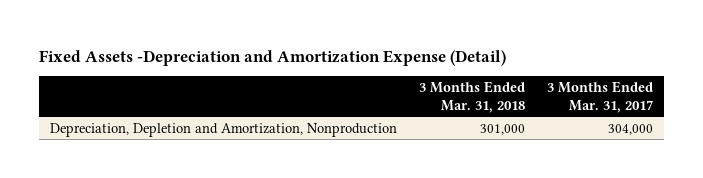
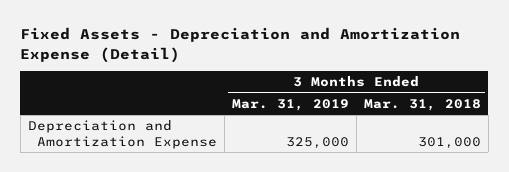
- Fixed Assets -Depreciation and Amortization Expense (Detail)
+ Fixed Assets - Depreciation and Amortization Expense (Detail)
- | 3 Months Ended Mar. 31, 2018 | 3 Months Ended Mar. 31, 2017
+ | 3 Months Ended Mar. 31, 2019 | 3 Months Ended Mar. 31, 2018
- Depreciation, Depletion and Amortization, Nonproduction | 301,000 | 304,000
+ Depreciation and Amortization Expense | 325,000 | 301,000

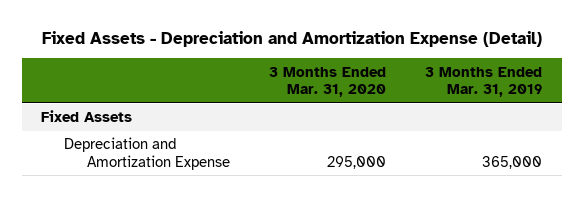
- | 3 Months Ended Mar. 31, 2019 | 3 Months Ended Mar. 31, 2018
+ | 3 Months Ended Mar. 31, 2020 | 3 Months Ended Mar. 31, 2019
- Depreciation and Amortization Expense | 325,000 | 301,000
+ Fixed Assets
+ Depreciation and Amortization Expense | 295,000 | 365,000

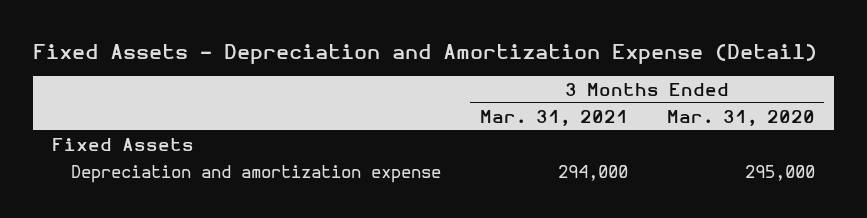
- | 3 Months Ended Mar. 31, 2020 | 3 Months Ended Mar. 31, 2019
+ | 3 Months Ended Mar. 31, 2021 | 3 Months Ended Mar. 31, 2020
- Depreciation and Amortization Expense | 295,000 | 365,000
+ Depreciation and amortization expense | 294,000 | 295,000

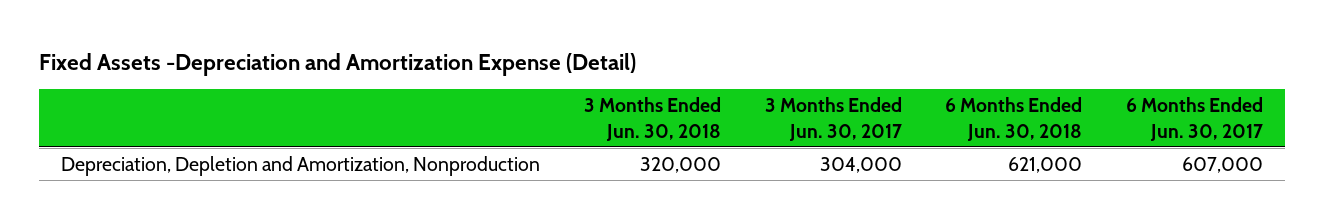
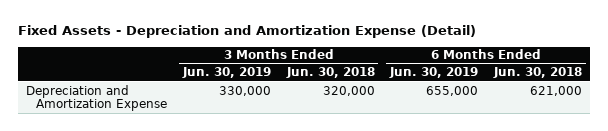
- Fixed Assets -Depreciation and Amortization Expense (Detail)
+ Fixed Assets - Depreciation and Amortization Expense (Detail)
- | 3 Months Ended Jun. 30, 2018 | 3 Months Ended Jun. 30, 2017 | 6 Months Ended Jun. 30, 2018 | 6 Months Ended Jun. 30, 2017
+ | 3 Months Ended Jun. 30, 2019 | 3 Months Ended Jun. 30, 2018 | 6 Months Ended Jun. 30, 2019 | 6 Months Ended Jun. 30, 2018
- Depreciation, Depletion and Amortization, Nonproduction | 320,000 | 304,000 | 621,000 | 607,000
+ Depreciation and Amortization Expense | 330,000 | 320,000 | 655,000 | 621,000

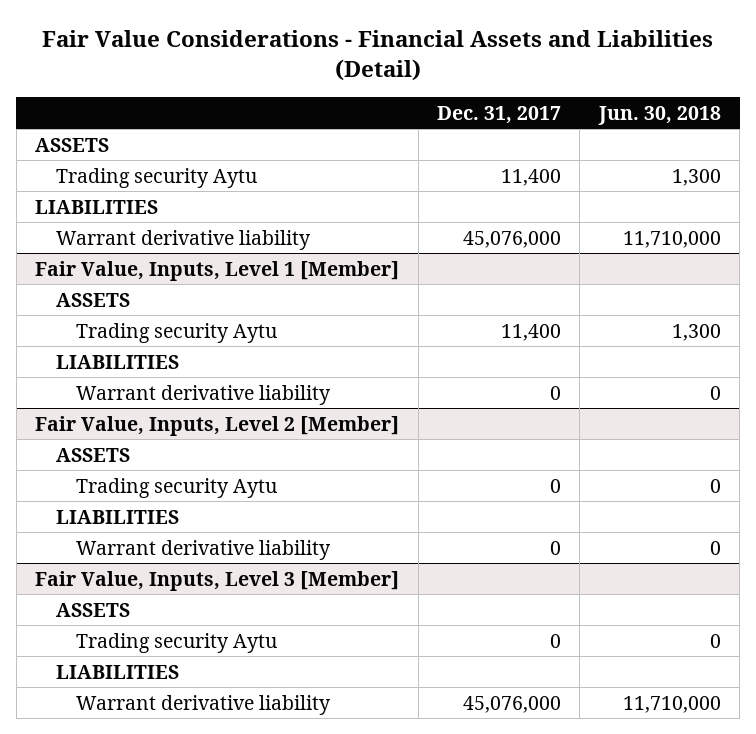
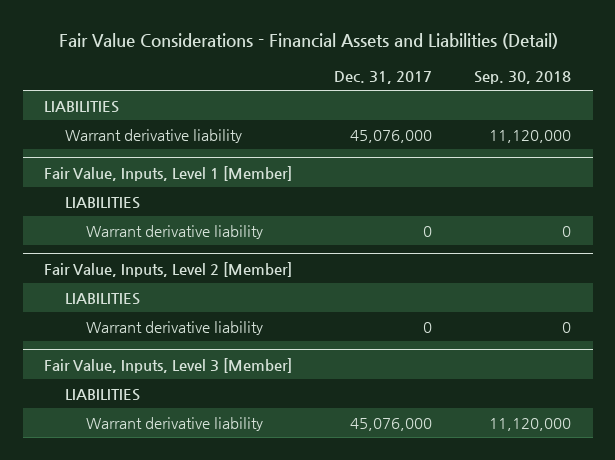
- | Dec. 31, 2017 | Jun. 30, 2018
+ | Dec. 31, 2017 | Sep. 30, 2018
- ASSETS
- Trading security Aytu | 11,400 | 1,300
@ Fair Value, Inputs, Level 1 [Member]
- ASSETS
- Trading security Aytu | 11,400 | 1,300
@ Fair Value, Inputs, Level 2 [Member]
- ASSETS
- Trading security Aytu | 0 | 0
@ Fair Value, Inputs, Level 3 [Member]
- ASSETS
- Trading security Aytu | 0 | 0

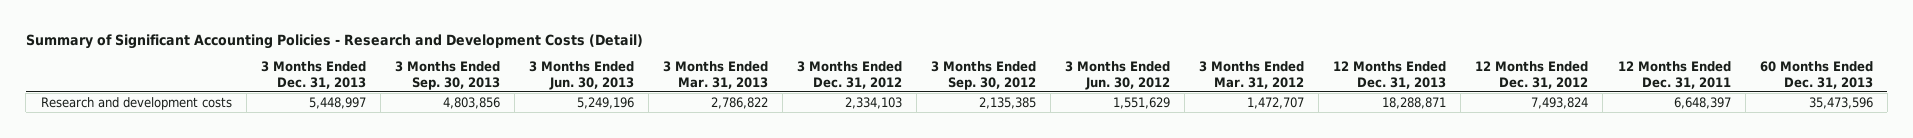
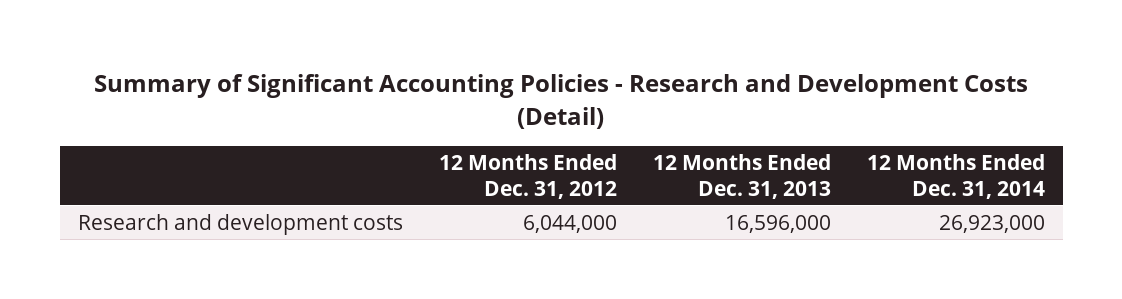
- | 3 Months Ended Dec. 31, 2013 | 3 Months Ended Sep. 30, 2013 | 3 Months Ended Jun. 30, 2013 | 3 Months Ended Mar. 31, 2013 | 3 Months Ended Dec. 31, 2012 | 3 Months Ended Sep. 30, 2012 | 3 Months Ended Jun. 30, 2012 | 3 Months Ended Mar. 31, 2012 | 12 Months Ended Dec. 31, 2013 | 12 Months Ended Dec. 31, 2012 | 12 Months Ended Dec. 31, 2011 | 60 Months Ended Dec. 31, 2013
+ | 12 Months Ended Dec. 31, 2012 | 12 Months Ended Dec. 31, 2013 | 12 Months Ended Dec. 31, 2014
- Research and development costs | 5,448,997 | 4,803,856 | 5,249,196 | 2,786,822 | 2,334,103 | 2,135,385 | 1,551,629 | 1,472,707 | 18,288,871 | 7,493,824 | 6,648,397 | 35,473,596
+ Research and development costs | 6,044,000 | 16,596,000 | 26,923,000

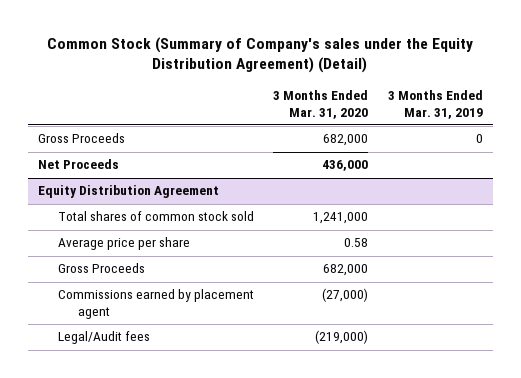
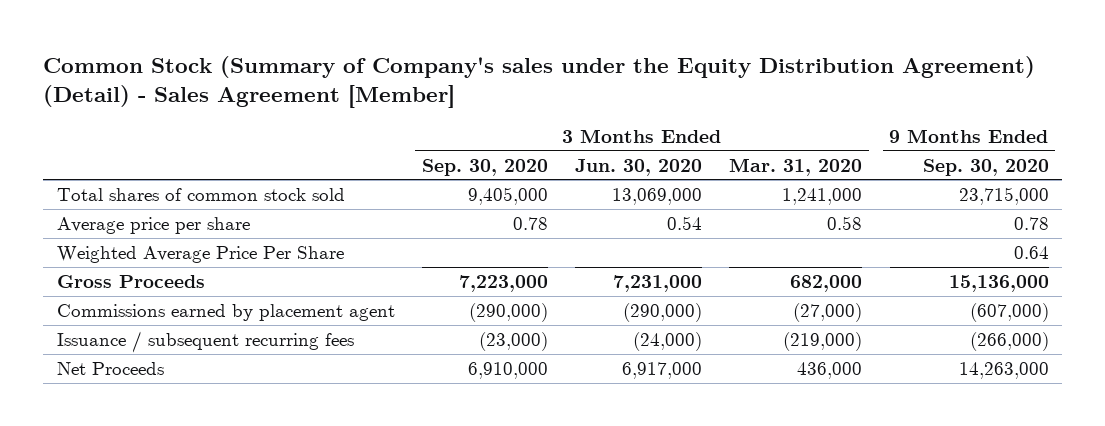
- Common Stock (Summary of Company's sales under the Equity Distribution Agreement) (Detail)
+ Common Stock (Summary of Company's sales under the Equity Distribution Agreement) (Detail) - Sales Agreement [Member]
- | 3 Months Ended Mar. 31, 2020 | 3 Months Ended Mar. 31, 2019
+ | 3 Months Ended Sep. 30, 2020 | 3 Months Ended Jun. 30, 2020 | 3 Months Ended Mar. 31, 2020 | 9 Months Ended Sep. 30, 2020
- Gross Proceeds | 682,000 | 0
- Equity Distribution Agreement
+ Weighted Average Price Per Share | | | | 0.64
- Legal/Audit fees | (219,000) |
+ Issuance / subsequent recurring fees | (23,000) | (24,000) | (219,000) | (266,000)
moved down: Net Proceeds | 6,910,000 | 6,917,000 | 436,000 | 14,263,000

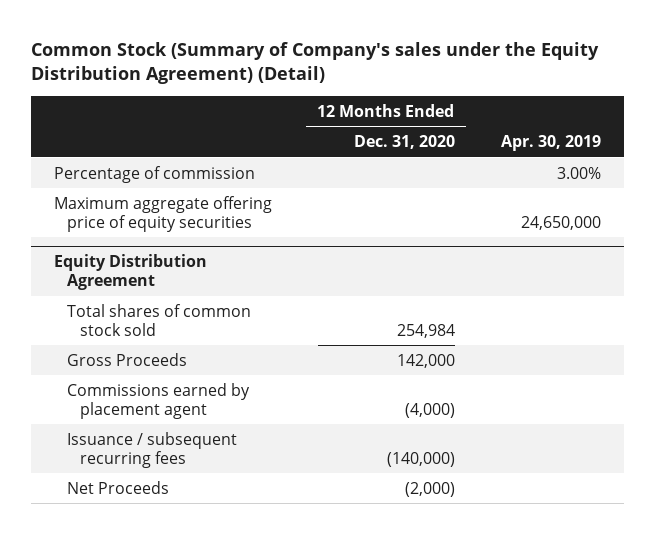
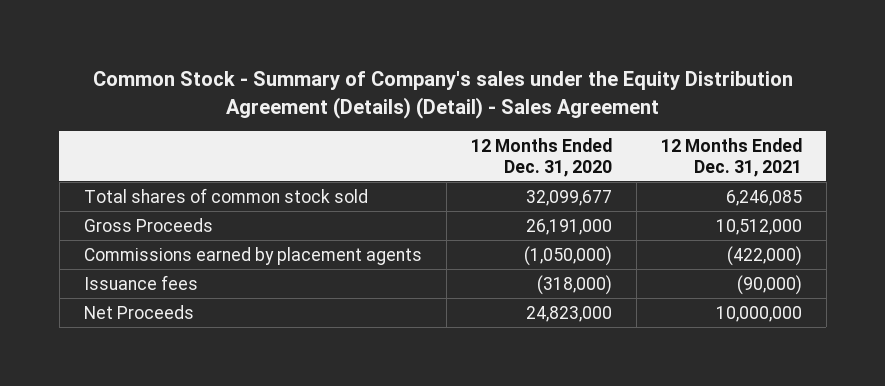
- Common Stock (Summary of Company's sales under the Equity Distribution Agreement) (Detail)
+ Common Stock - Summary of Company's sales under the Equity Distribution Agreement (Details) (Detail) - Sales Agreement
- | 12 Months Ended Dec. 31, 2020 | Apr. 30, 2019
+ | 12 Months Ended Dec. 31, 2020 | 12 Months Ended Dec. 31, 2021
- Percentage of commission | | 3.00%
- Maximum aggregate offering price of equity securities | | 24,650,000
- Equity Distribution Agreement
- Total shares of common stock sold | 254,984 |
- Gross Proceeds | 142,000 |
- Commissions earned by placement agent | (4,000) |
- Issuance / subsequent recurring fees | (140,000) |
- Net Proceeds | (2,000) |
+ Total shares of common stock sold | 32,099,677 | 6,246,085
+ Gross Proceeds | 26,191,000 | 10,512,000
+ Commissions earned by placement agents | (1,050,000) | (422,000)
+ Issuance fees | (318,000) | (90,000)
+ Net Proceeds | 24,823,000 | 10,000,000

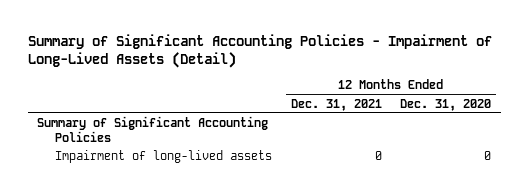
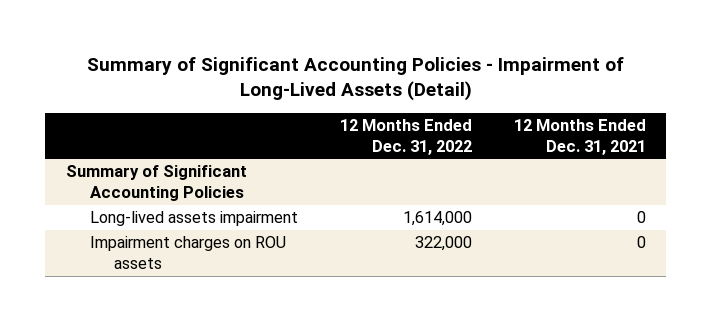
- | 12 Months Ended Dec. 31, 2021 | 12 Months Ended Dec. 31, 2020
+ | 12 Months Ended Dec. 31, 2022 | 12 Months Ended Dec. 31, 2021
- Impairment of long-lived assets | 0 | 0
+ Long-lived assets impairment | 1,614,000 | 0
+ Impairment charges on ROU assets | 322,000 | 0

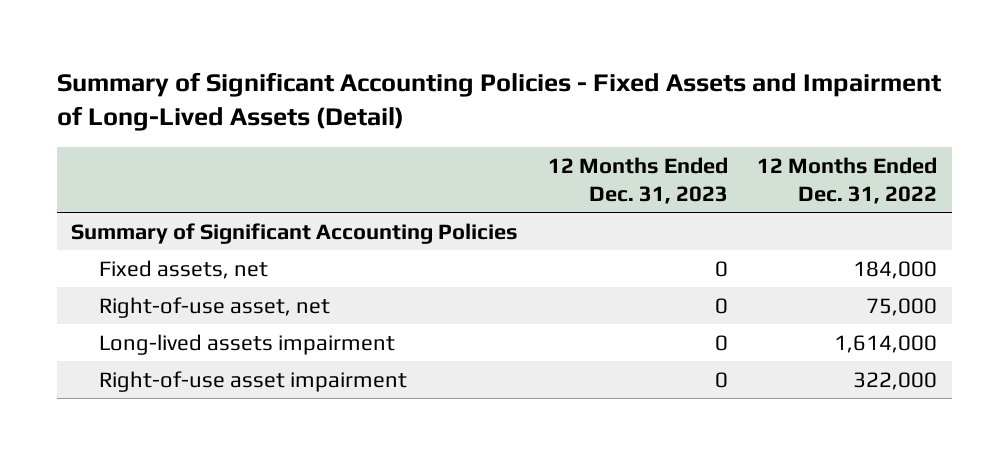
- Summary of Significant Accounting Policies - Impairment of Long-Lived Assets (Detail)
+ Summary of Significant Accounting Policies - Fixed Assets and Impairment of Long-Lived Assets (Detail)
- | 12 Months Ended Dec. 31, 2022 | 12 Months Ended Dec. 31, 2021
+ | 12 Months Ended Dec. 31, 2023 | 12 Months Ended Dec. 31, 2022
+ Fixed assets, net | 0 | 184,000
+ Right-of-use asset, net | 0 | 75,000
- Impairment charges on ROU assets | 322,000 | 0
+ Right-of-use asset impairment | 0 | 322,000

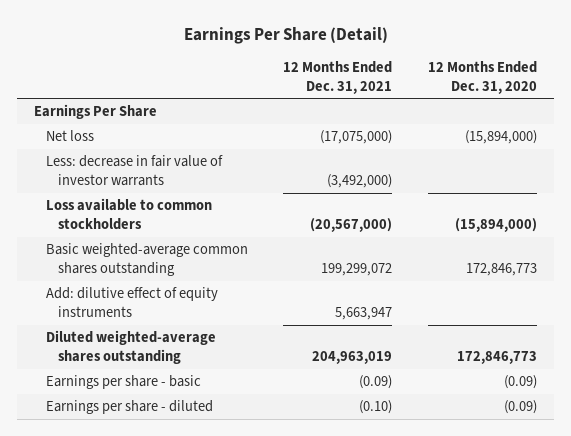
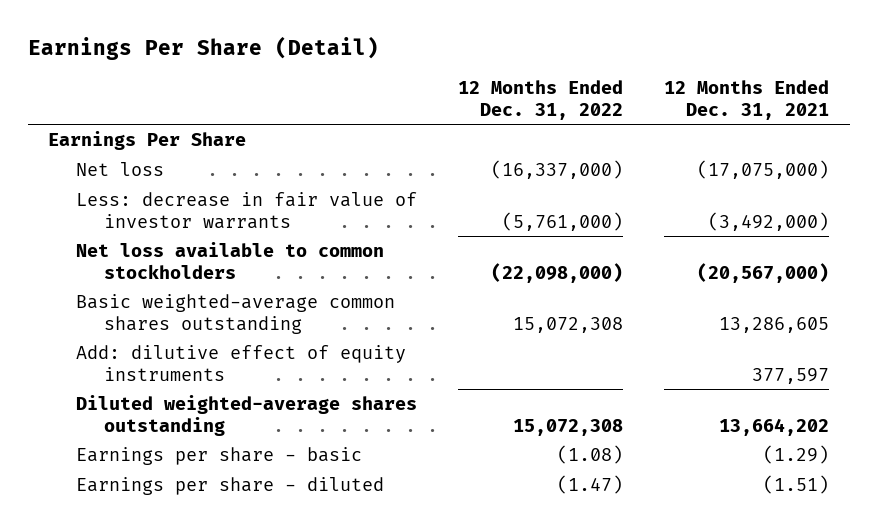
- | 12 Months Ended Dec. 31, 2021 | 12 Months Ended Dec. 31, 2020
+ | 12 Months Ended Dec. 31, 2022 | 12 Months Ended Dec. 31, 2021
- Loss available to common stockholders | (20,567,000) | (15,894,000)
- Basic weighted-average common shares outstanding | 199,299,072 | 172,846,773
- Add: dilutive effect of equity instruments | 5,663,947 |
- Diluted weighted-average shares outstanding | 204,963,019 | 172,846,773
- Earnings per share - basic | (0.09) | (0.09)
- Earnings per share - diluted | (0.10) | (0.09)
+ Net loss available to common stockholders | (22,098,000) | (20,567,000)
+ Basic weighted-average common shares outstanding | 15,072,308 | 13,286,605
+ Add: dilutive effect of equity instruments | | 377,597
+ Diluted weighted-average shares outstanding | 15,072,308 | 13,664,202
+ Earnings per share - basic | (1.08) | (1.29)
+ Earnings per share - diluted | (1.47) | (1.51)

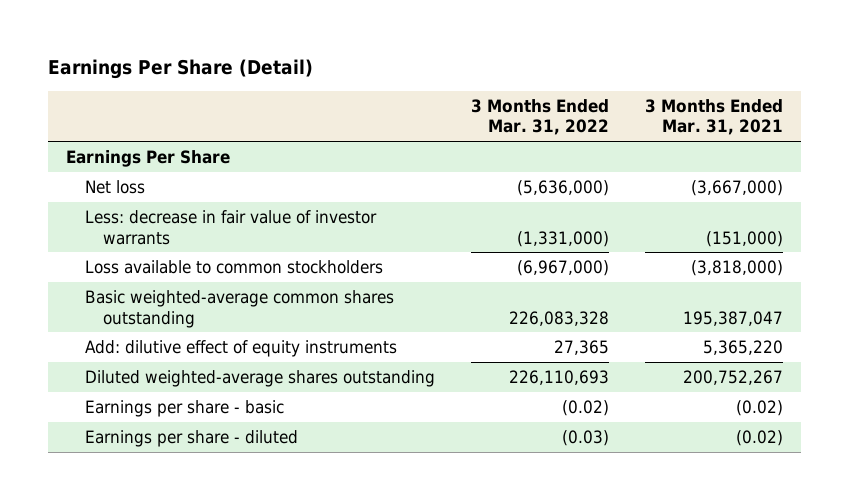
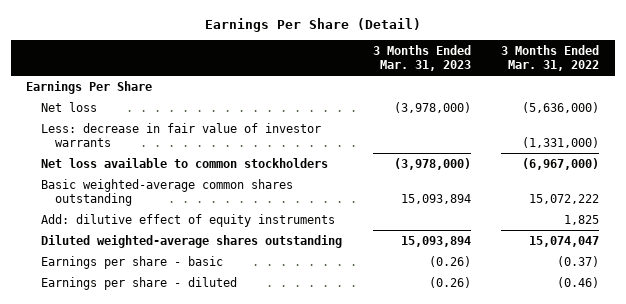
- | 3 Months Ended Mar. 31, 2022 | 3 Months Ended Mar. 31, 2021
+ | 3 Months Ended Mar. 31, 2023 | 3 Months Ended Mar. 31, 2022
- Loss available to common stockholders | (6,967,000) | (3,818,000)
- Basic weighted-average common shares outstanding | 226,083,328 | 195,387,047
- Add: dilutive effect of equity instruments | 27,365 | 5,365,220
- Diluted weighted-average shares outstanding | 226,110,693 | 200,752,267
- Earnings per share - basic | (0.02) | (0.02)
- Earnings per share - diluted | (0.03) | (0.02)
+ Net loss available to common stockholders | (3,978,000) | (6,967,000)
+ Basic weighted-average common shares outstanding | 15,093,894 | 15,072,222
+ Add: dilutive effect of equity instruments | | 1,825
+ Diluted weighted-average shares outstanding | 15,093,894 | 15,074,047
+ Earnings per share - basic | (0.26) | (0.37)
+ Earnings per share - diluted | (0.26) | (0.46)

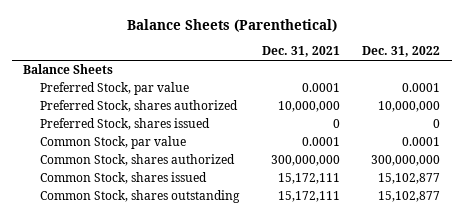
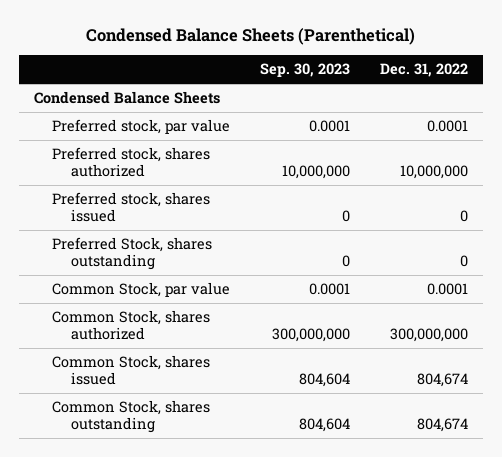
- Balance Sheets (Parenthetical)
+ Condensed Balance Sheets (Parenthetical)
- | Dec. 31, 2021 | Dec. 31, 2022
+ | Sep. 30, 2023 | Dec. 31, 2022
- Balance Sheets
- Preferred Stock, par value | 0.0001 | 0.0001
- Preferred Stock, shares authorized | 10,000,000 | 10,000,000
- Preferred Stock, shares issued | 0 | 0
+ Condensed Balance Sheets
+ Preferred stock, par value | 0.0001 | 0.0001
+ Preferred stock, shares authorized | 10,000,000 | 10,000,000
+ Preferred stock, shares issued | 0 | 0
+ Preferred Stock, shares outstanding | 0 | 0
- Common Stock, shares issued | 15,172,111 | 15,102,877
- Common Stock, shares outstanding | 15,172,111 | 15,102,877
+ Common Stock, shares issued | 804,604 | 804,674
+ Common Stock, shares outstanding | 804,604 | 804,674

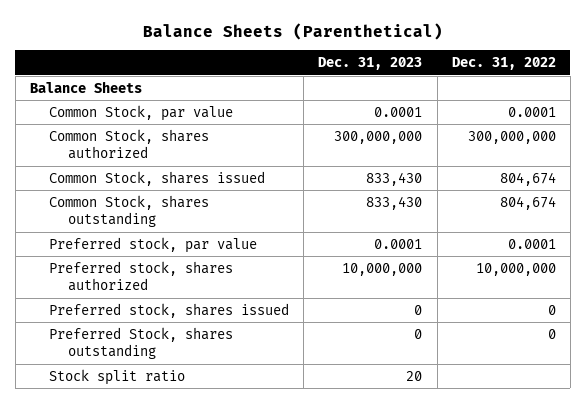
- Condensed Balance Sheets (Parenthetical)
+ Balance Sheets (Parenthetical)
- | Sep. 30, 2023 | Dec. 31, 2022
+ | Dec. 31, 2023 | Dec. 31, 2022
- Condensed Balance Sheets
+ Balance Sheets
moved down: Preferred stock, par value | 0.0001 | 0.0001
moved down: Preferred stock, shares authorized | 10,000,000 | 10,000,000
moved down: Preferred stock, shares issued | 0 | 0
moved down: Preferred Stock, shares outstanding | 0 | 0
+ Stock split ratio | 20 |

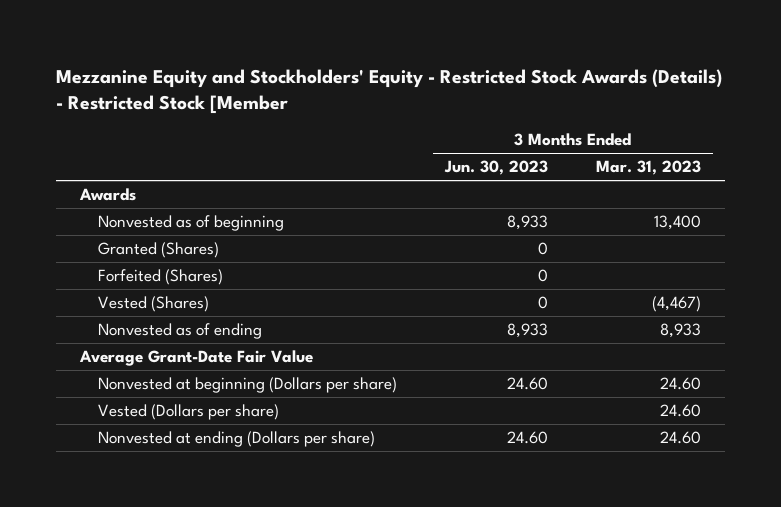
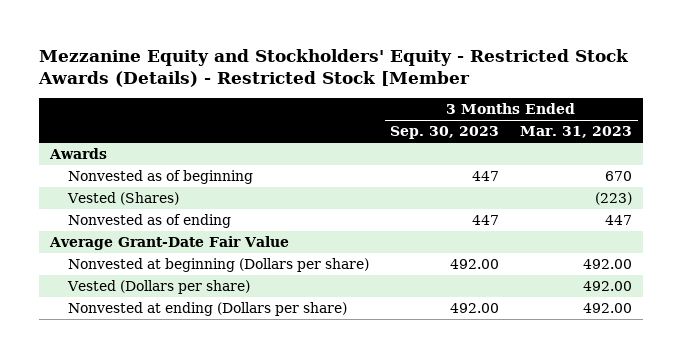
- | 3 Months Ended Jun. 30, 2023 | 3 Months Ended Mar. 31, 2023
+ | 3 Months Ended Sep. 30, 2023 | 3 Months Ended Mar. 31, 2023
- Nonvested as of beginning | 8,933 | 13,400
- Granted (Shares) | 0 |
- Forfeited (Shares) | 0 |
- Vested (Shares) | 0 | (4,467)
- Nonvested as of ending | 8,933 | 8,933
+ Nonvested as of beginning | 447 | 670
+ Vested (Shares) | | (223)
+ Nonvested as of ending | 447 | 447
- Nonvested at beginning (Dollars per share) | 24.60 | 24.60
- Vested (Dollars per share) | | 24.60
- Nonvested at ending (Dollars per share) | 24.60 | 24.60
+ Nonvested at beginning (Dollars per share) | 492.00 | 492.00
+ Vested (Dollars per share) | | 492.00
+ Nonvested at ending (Dollars per share) | 492.00 | 492.00

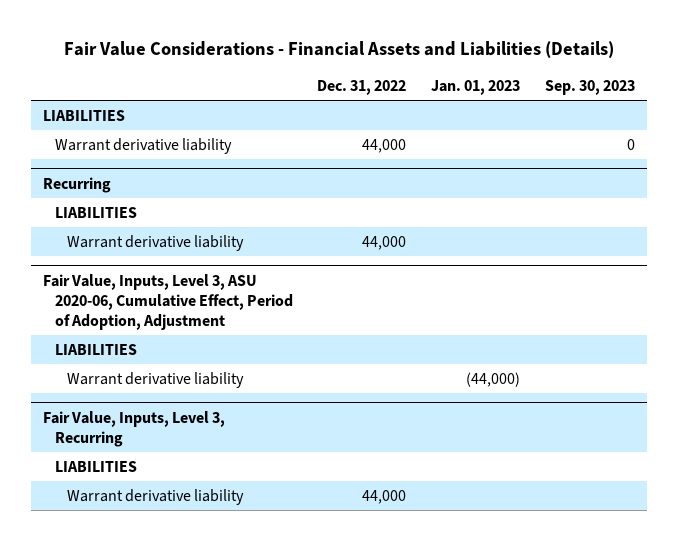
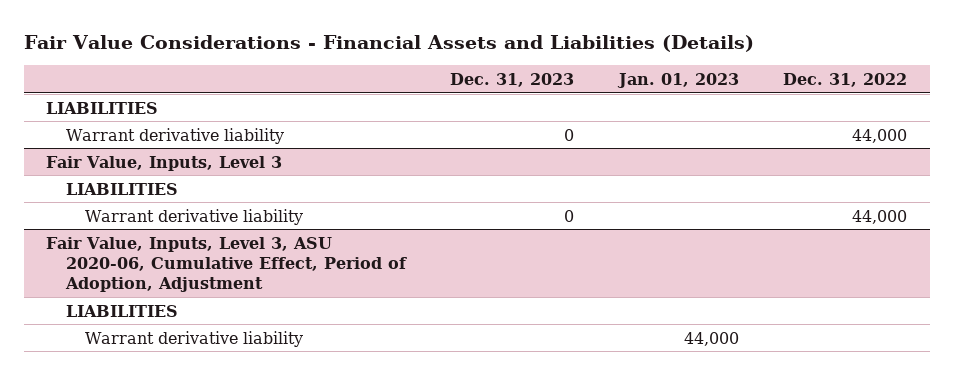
- | Dec. 31, 2022 | Jan. 01, 2023 | Sep. 30, 2023
+ | Dec. 31, 2023 | Jan. 01, 2023 | Dec. 31, 2022
- Recurring
+ Fair Value, Inputs, Level 3
@ Fair Value, Inputs, Level 3, ASU 2020-06, Cumulative Effect, Period of Adoption, Adjustment
- Warrant derivative liability | | (44,000) |
- Fair Value, Inputs, Level 3, Recurring
- LIABILITIES
- Warrant derivative liability | 44,000 | |
@ Fair Value, Inputs, Level 3, ASU 2020-06, Cumulative Effect, Period of Adoption, Adjustment
+ Warrant derivative liability | | 44,000 |

